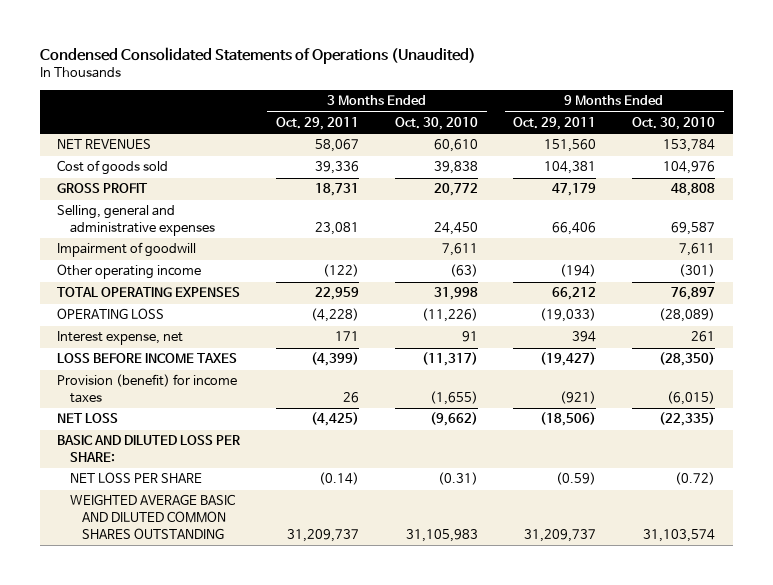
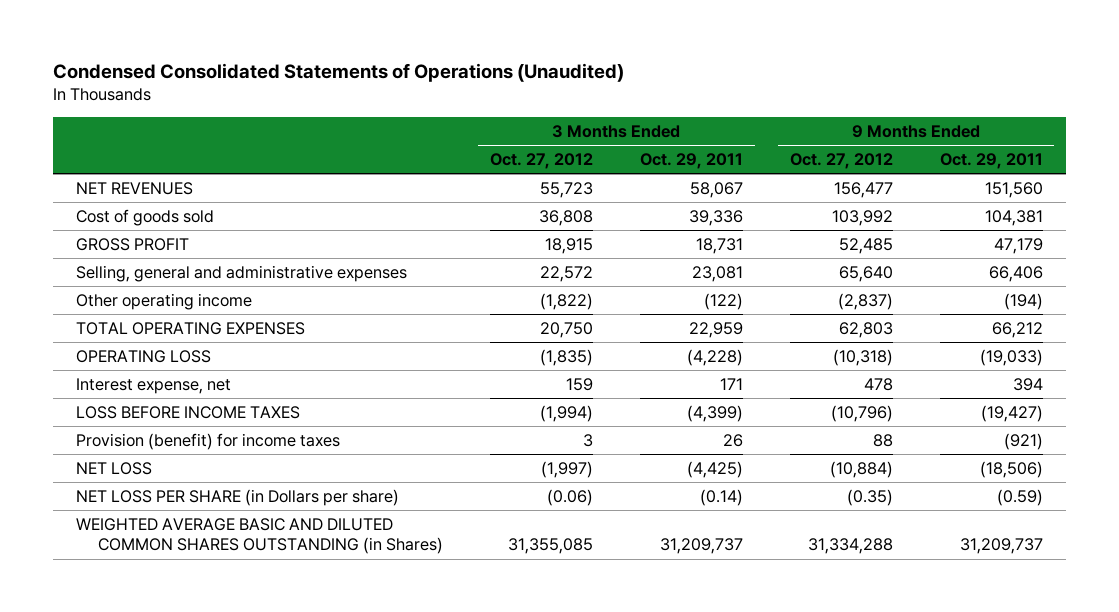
- | 3 Months Ended Oct. 29, 2011 | 3 Months Ended Oct. 30, 2010 | 9 Months Ended Oct. 29, 2011 | 9 Months Ended Oct. 30, 2010
+ | 3 Months Ended Oct. 27, 2012 | 3 Months Ended Oct. 29, 2011 | 9 Months Ended Oct. 27, 2012 | 9 Months Ended Oct. 29, 2011
- Impairment of goodwill | | 7,611 | | 7,611
- BASIC AND DILUTED LOSS PER SHARE:
- NET LOSS PER SHARE | (0.14) | (0.31) | (0.59) | (0.72)
- WEIGHTED AVERAGE BASIC AND DILUTED COMMON SHARES OUTSTANDING | 31,209,737 | 31,105,983 | 31,209,737 | 31,103,574
+ NET LOSS PER SHARE (in Dollars per share) | (0.06) | (0.14) | (0.35) | (0.59)
+ WEIGHTED AVERAGE BASIC AND DILUTED COMMON SHARES OUTSTANDING (in Shares) | 31,355,085 | 31,209,737 | 31,334,288 | 31,209,737

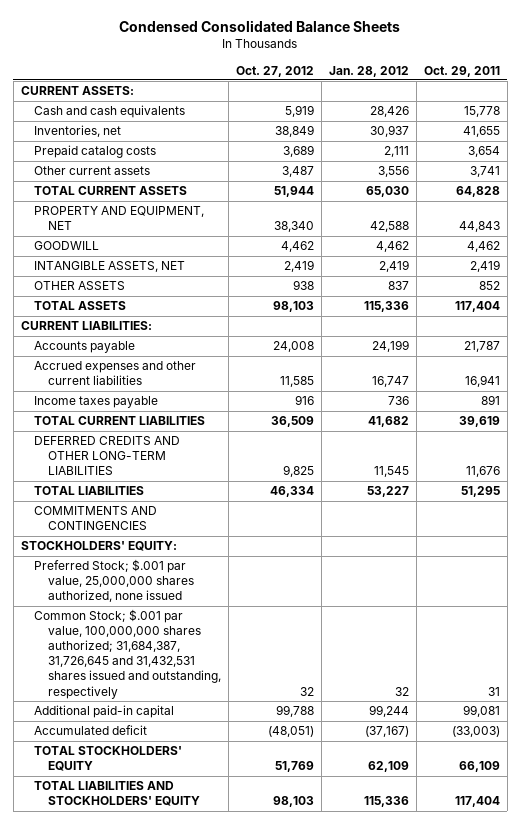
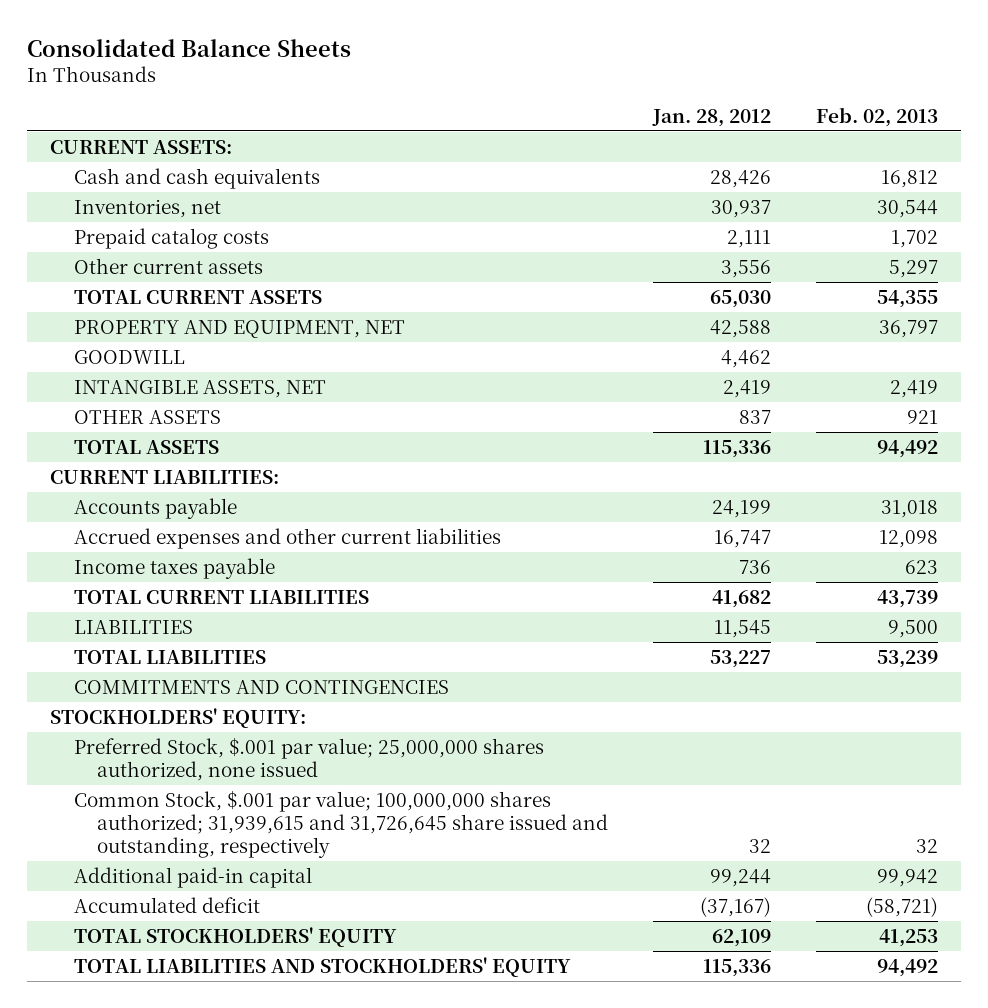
- Condensed Consolidated Balance Sheets
+ Consolidated Balance Sheets
- | Oct. 27, 2012 | Jan. 28, 2012 | Oct. 29, 2011
+ | Jan. 28, 2012 | Feb. 02, 2013
- DEFERRED CREDITS AND OTHER LONG-TERM LIABILITIES | 9,825 | 11,545 | 11,676
+ LIABILITIES | 11,545 | 9,500
- Preferred Stock; $.001 par value, 25,000,000 shares authorized, none issued
- Common Stock; $.001 par value, 100,000,000 shares authorized; 31,684,387, 31,726,645 and 31,432,531 shares issued and outstanding, respectively | 32 | 32 | 31
+ Preferred Stock, $.001 par value; 25,000,000 shares authorized, none issued
+ Common Stock, $.001 par value; 100,000,000 shares authorized; 31,939,615 and 31,726,645 share issued and outstanding, respectively | 32 | 32

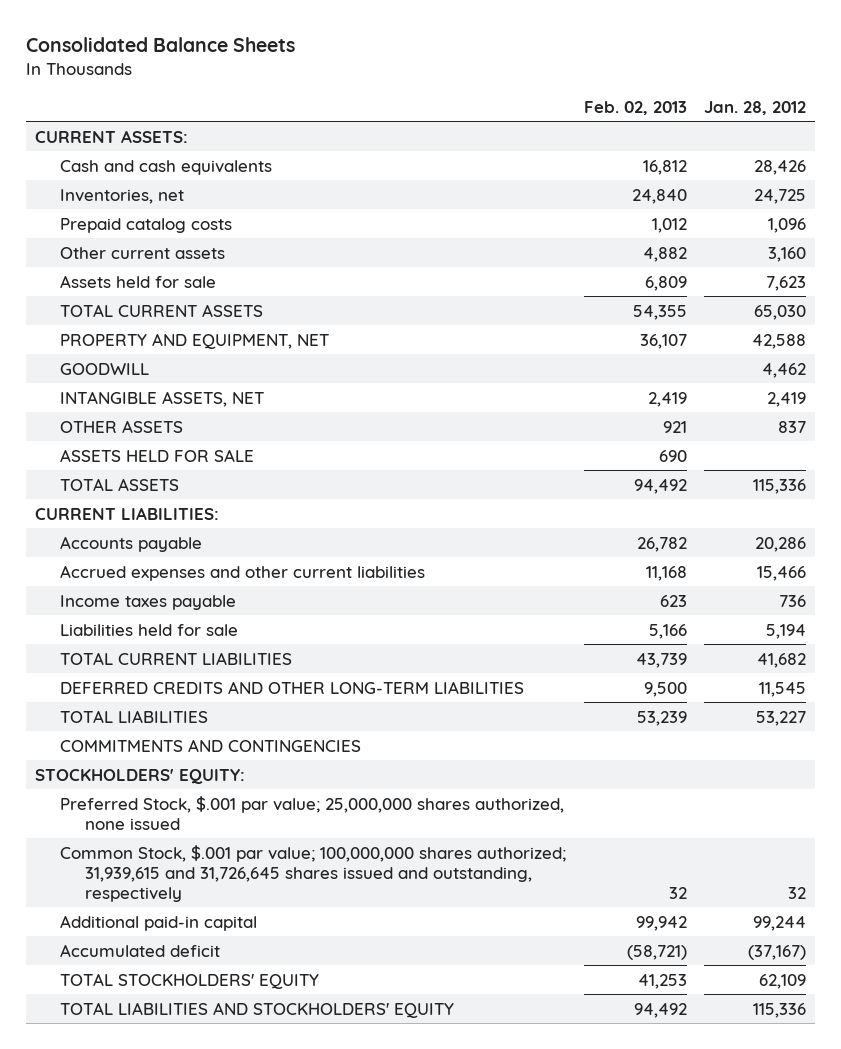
- | Jan. 28, 2012 | Feb. 02, 2013
+ | Feb. 02, 2013 | Jan. 28, 2012
- Inventories, net | 30,937 | 30,544
- Prepaid catalog costs | 2,111 | 1,702
- Other current assets | 3,556 | 5,297
+ Inventories, net | 24,840 | 24,725
+ Prepaid catalog costs | 1,012 | 1,096
+ Other current assets | 4,882 | 3,160
+ Assets held for sale | 6,809 | 7,623
- PROPERTY AND EQUIPMENT, NET | 42,588 | 36,797
+ PROPERTY AND EQUIPMENT, NET | 36,107 | 42,588
+ ASSETS HELD FOR SALE | 690 |
- Accounts payable | 24,199 | 31,018
- Accrued expenses and other current liabilities | 16,747 | 12,098
+ Accounts payable | 26,782 | 20,286
+ Accrued expenses and other current liabilities | 11,168 | 15,466
+ Liabilities held for sale | 5,166 | 5,194
- LIABILITIES | 11,545 | 9,500
+ DEFERRED CREDITS AND OTHER LONG-TERM LIABILITIES | 9,500 | 11,545
- Common Stock, $.001 par value; 100,000,000 shares authorized; 31,939,615 and 31,726,645 share issued and outstanding, respectively | 32 | 32
+ Common Stock, $.001 par value; 100,000,000 shares authorized; 31,939,615 and 31,726,645 shares issued and outstanding, respectively | 32 | 32

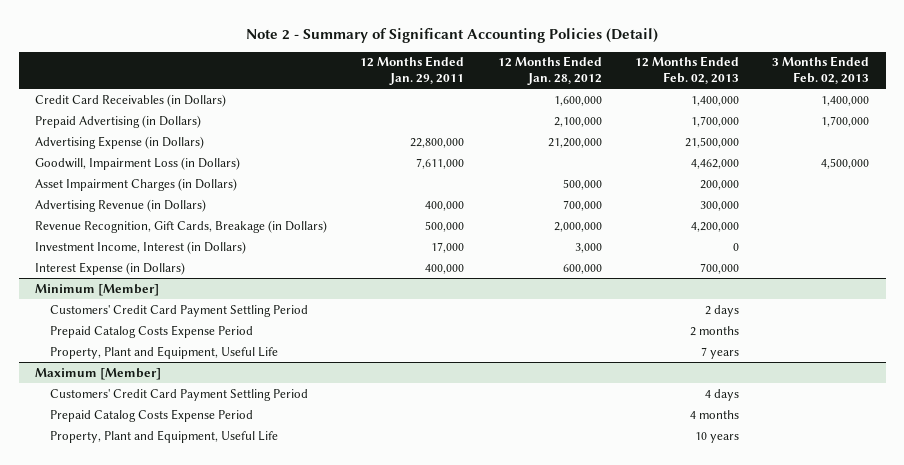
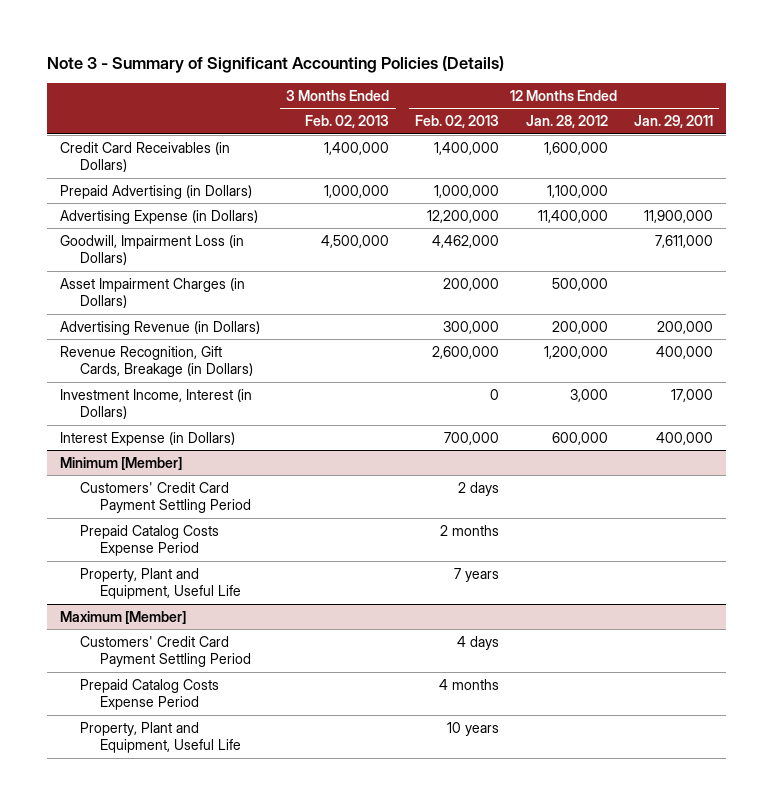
- Note 2 - Summary of Significant Accounting Policies (Detail)
+ Note 3 - Summary of Significant Accounting Policies (Details)
- | 12 Months Ended Jan. 29, 2011 | 12 Months Ended Jan. 28, 2012 | 12 Months Ended Feb. 02, 2013 | 3 Months Ended Feb. 02, 2013
+ | 3 Months Ended Feb. 02, 2013 | 12 Months Ended Feb. 02, 2013 | 12 Months Ended Jan. 28, 2012 | 12 Months Ended Jan. 29, 2011
- Prepaid Advertising (in Dollars) | | 2,100,000 | 1,700,000 | 1,700,000
- Advertising Expense (in Dollars) | 22,800,000 | 21,200,000 | 21,500,000 |
+ Prepaid Advertising (in Dollars) | 1,000,000 | 1,000,000 | 1,100,000 |
+ Advertising Expense (in Dollars) | | 12,200,000 | 11,400,000 | 11,900,000
- Advertising Revenue (in Dollars) | 400,000 | 700,000 | 300,000 |
- Revenue Recognition, Gift Cards, Breakage (in Dollars) | 500,000 | 2,000,000 | 4,200,000 |
+ Advertising Revenue (in Dollars) | | 300,000 | 200,000 | 200,000
+ Revenue Recognition, Gift Cards, Breakage (in Dollars) | | 2,600,000 | 1,200,000 | 400,000

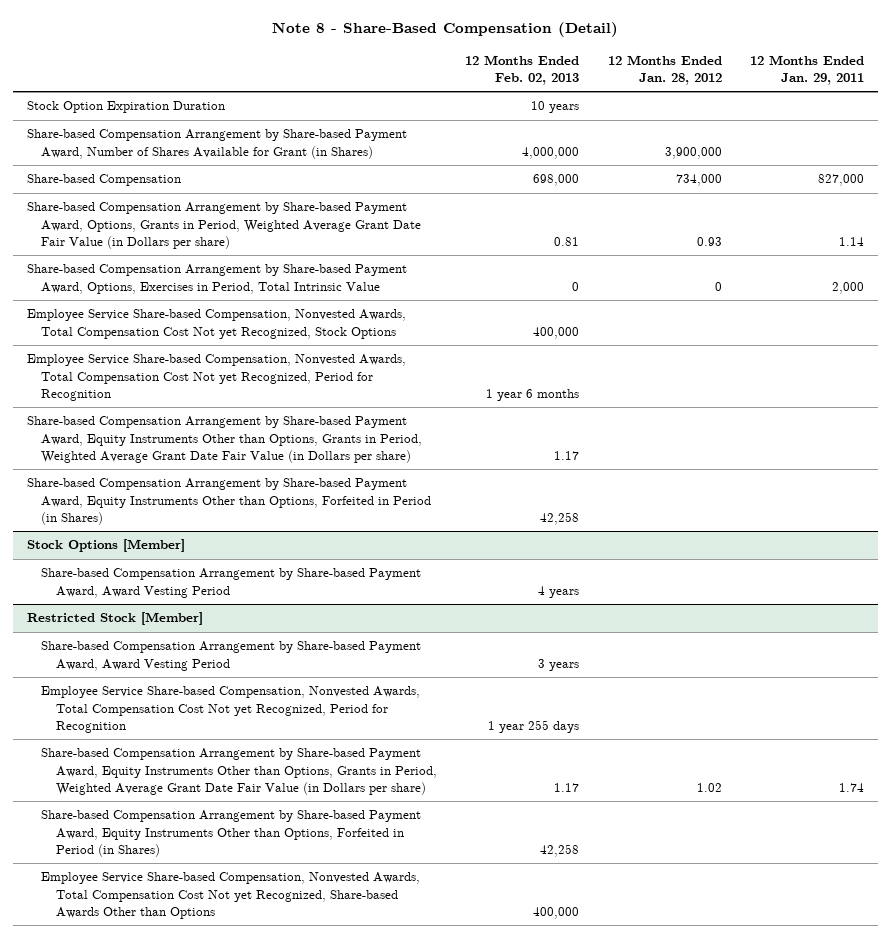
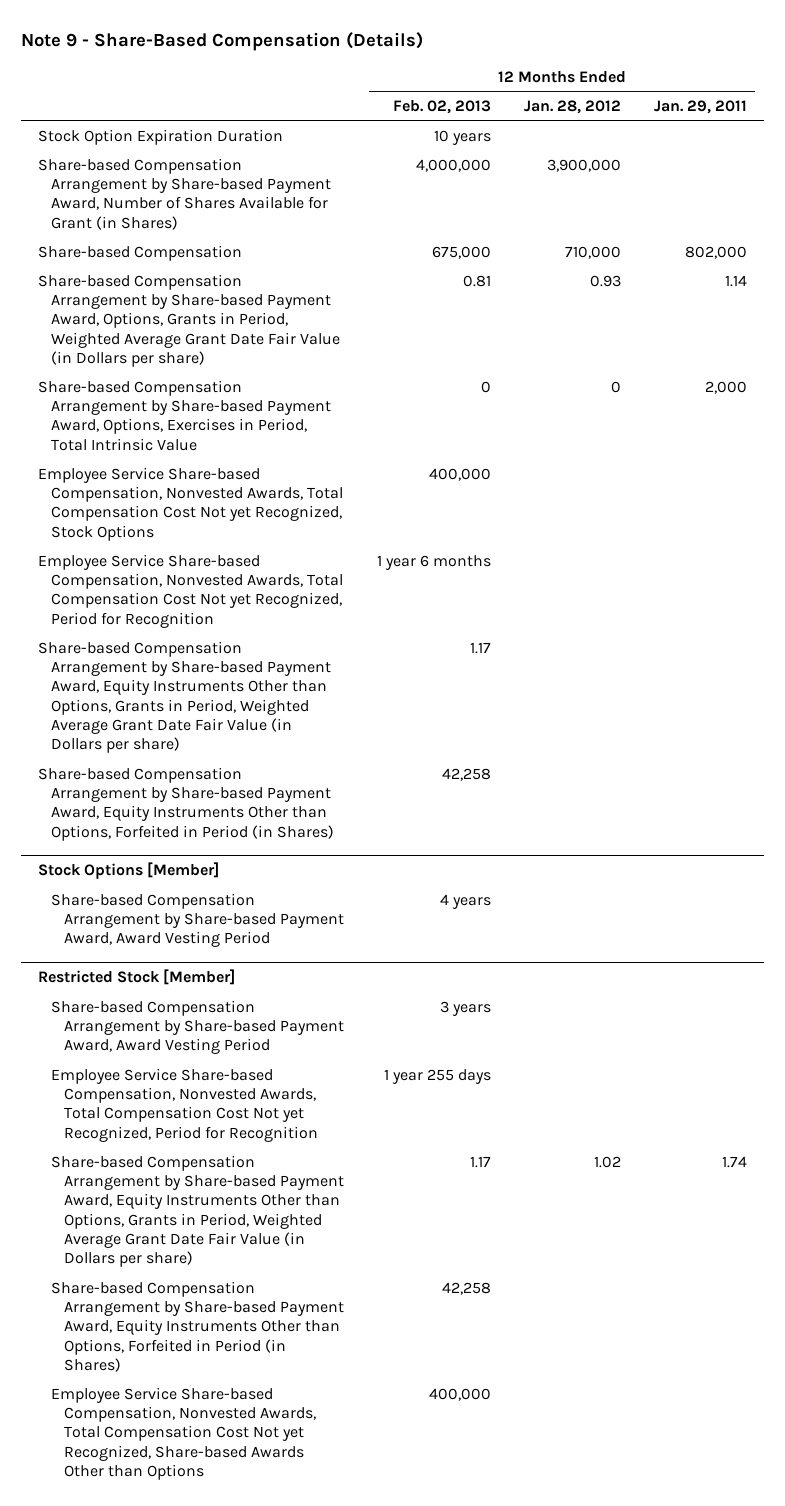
- Note 8 - Share-Based Compensation (Detail)
+ Note 9 - Share-Based Compensation (Details)
- Share-based Compensation | 698,000 | 734,000 | 827,000
+ Share-based Compensation | 675,000 | 710,000 | 802,000

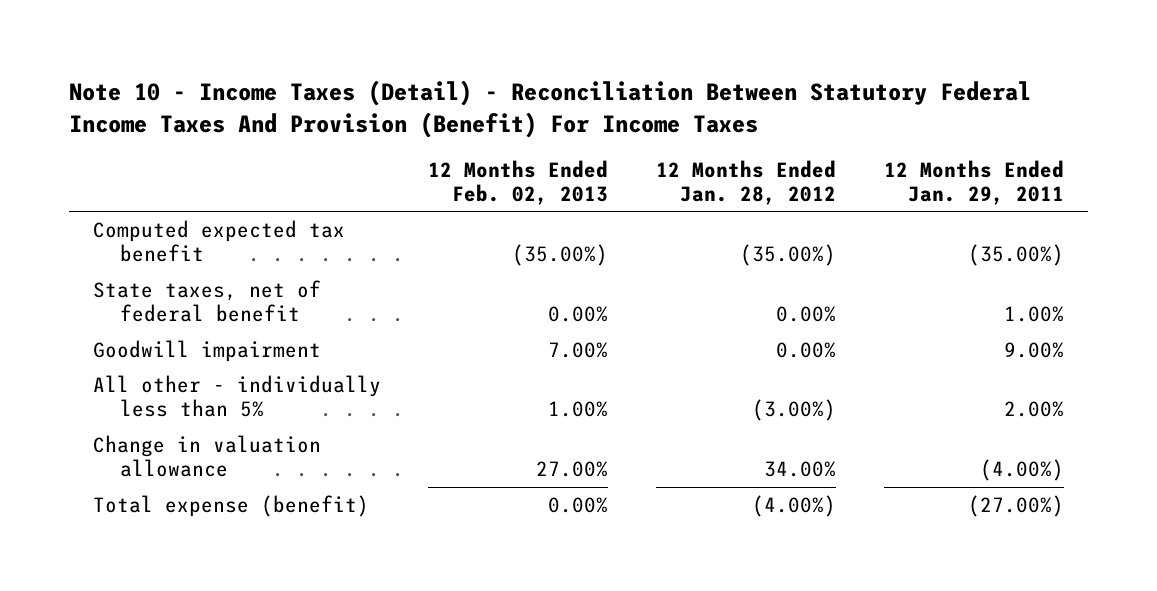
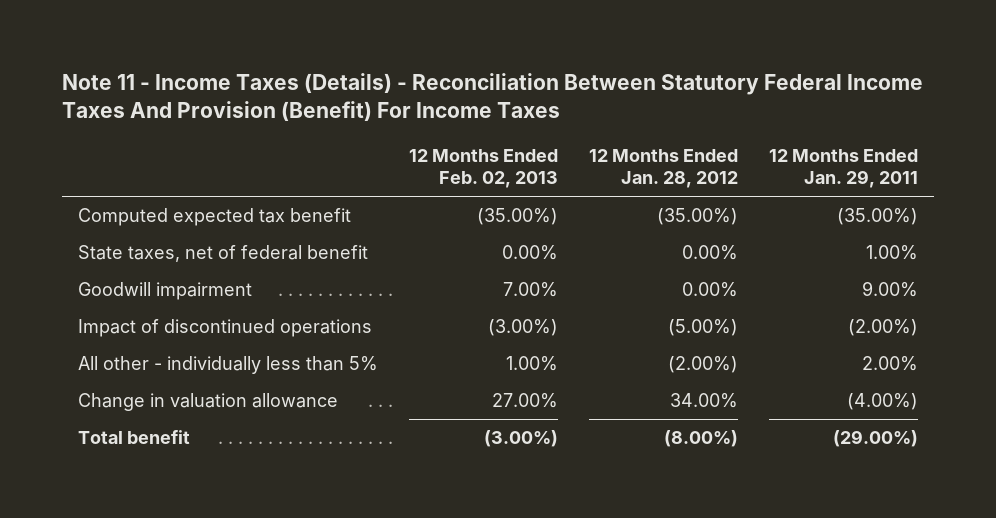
- Note 10 - Income Taxes (Detail) - Reconciliation Between Statutory Federal Income Taxes And Provision (Benefit) For Income Taxes
+ Note 11 - Income Taxes (Details) - Reconciliation Between Statutory Federal Income Taxes And Provision (Benefit) For Income Taxes
- All other - individually less than 5% | 1.00% | (3.00%) | 2.00%
+ Impact of discontinued operations | (3.00%) | (5.00%) | (2.00%)
+ All other - individually less than 5% | 1.00% | (2.00%) | 2.00%
- Total expense (benefit) | 0.00% | (4.00%) | (27.00%)
+ Total benefit | (3.00%) | (8.00%) | (29.00%)

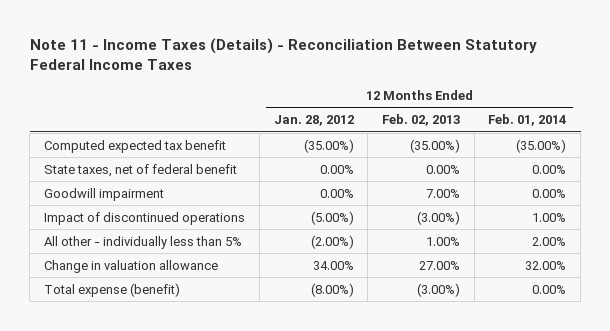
- Note 11 - Income Taxes (Details) - Reconciliation Between Statutory Federal Income Taxes And Provision (Benefit) For Income Taxes
+ Note 11 - Income Taxes (Details) - Reconciliation Between Statutory Federal Income Taxes
- | 12 Months Ended Feb. 02, 2013 | 12 Months Ended Jan. 28, 2012 | 12 Months Ended Jan. 29, 2011
+ | 12 Months Ended Jan. 28, 2012 | 12 Months Ended Feb. 02, 2013 | 12 Months Ended Feb. 01, 2014
- Total benefit | (3.00%) | (8.00%) | (29.00%)
+ Total expense (benefit) | (8.00%) | (3.00%) | 0.00%

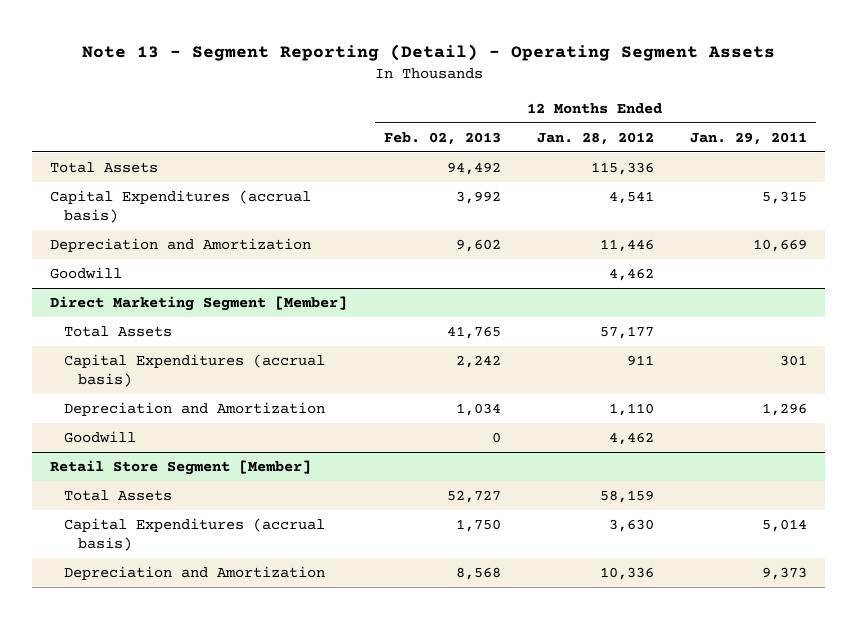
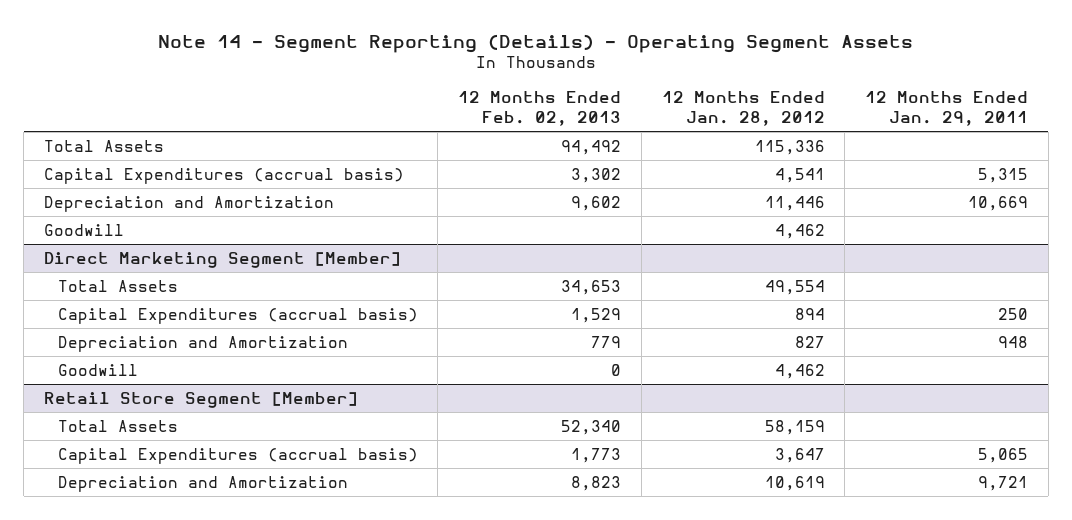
- Note 13 - Segment Reporting (Detail) - Operating Segment Assets
+ Note 14 - Segment Reporting (Details) - Operating Segment Assets
- Capital Expenditures (accrual basis) | 3,992 | 4,541 | 5,315
+ Capital Expenditures (accrual basis) | 3,302 | 4,541 | 5,315
@ Direct Marketing Segment [Member]
- Total Assets | 41,765 | 57,177 |
- Capital Expenditures (accrual basis) | 2,242 | 911 | 301
- Depreciation and Amortization | 1,034 | 1,110 | 1,296
+ Total Assets | 34,653 | 49,554 |
+ Capital Expenditures (accrual basis) | 1,529 | 894 | 250
+ Depreciation and Amortization | 779 | 827 | 948
@ Retail Store Segment [Member]
- Total Assets | 52,727 | 58,159 |
- Capital Expenditures (accrual basis) | 1,750 | 3,630 | 5,014
- Depreciation and Amortization | 8,568 | 10,336 | 9,373
+ Total Assets | 52,340 | 58,159 |
+ Capital Expenditures (accrual basis) | 1,773 | 3,647 | 5,065
+ Depreciation and Amortization | 8,823 | 10,619 | 9,721

